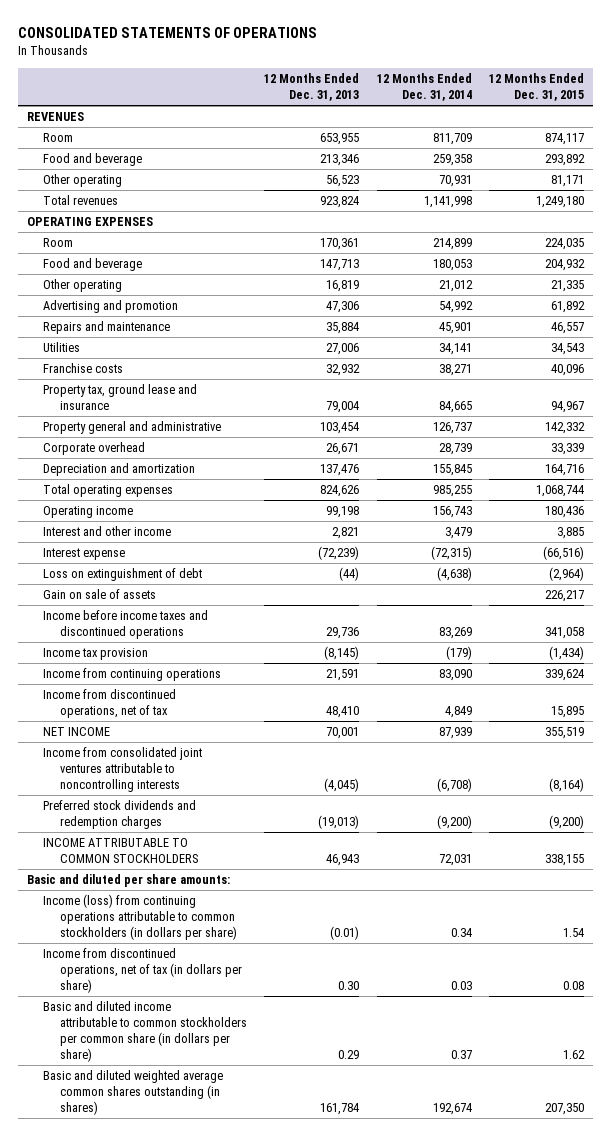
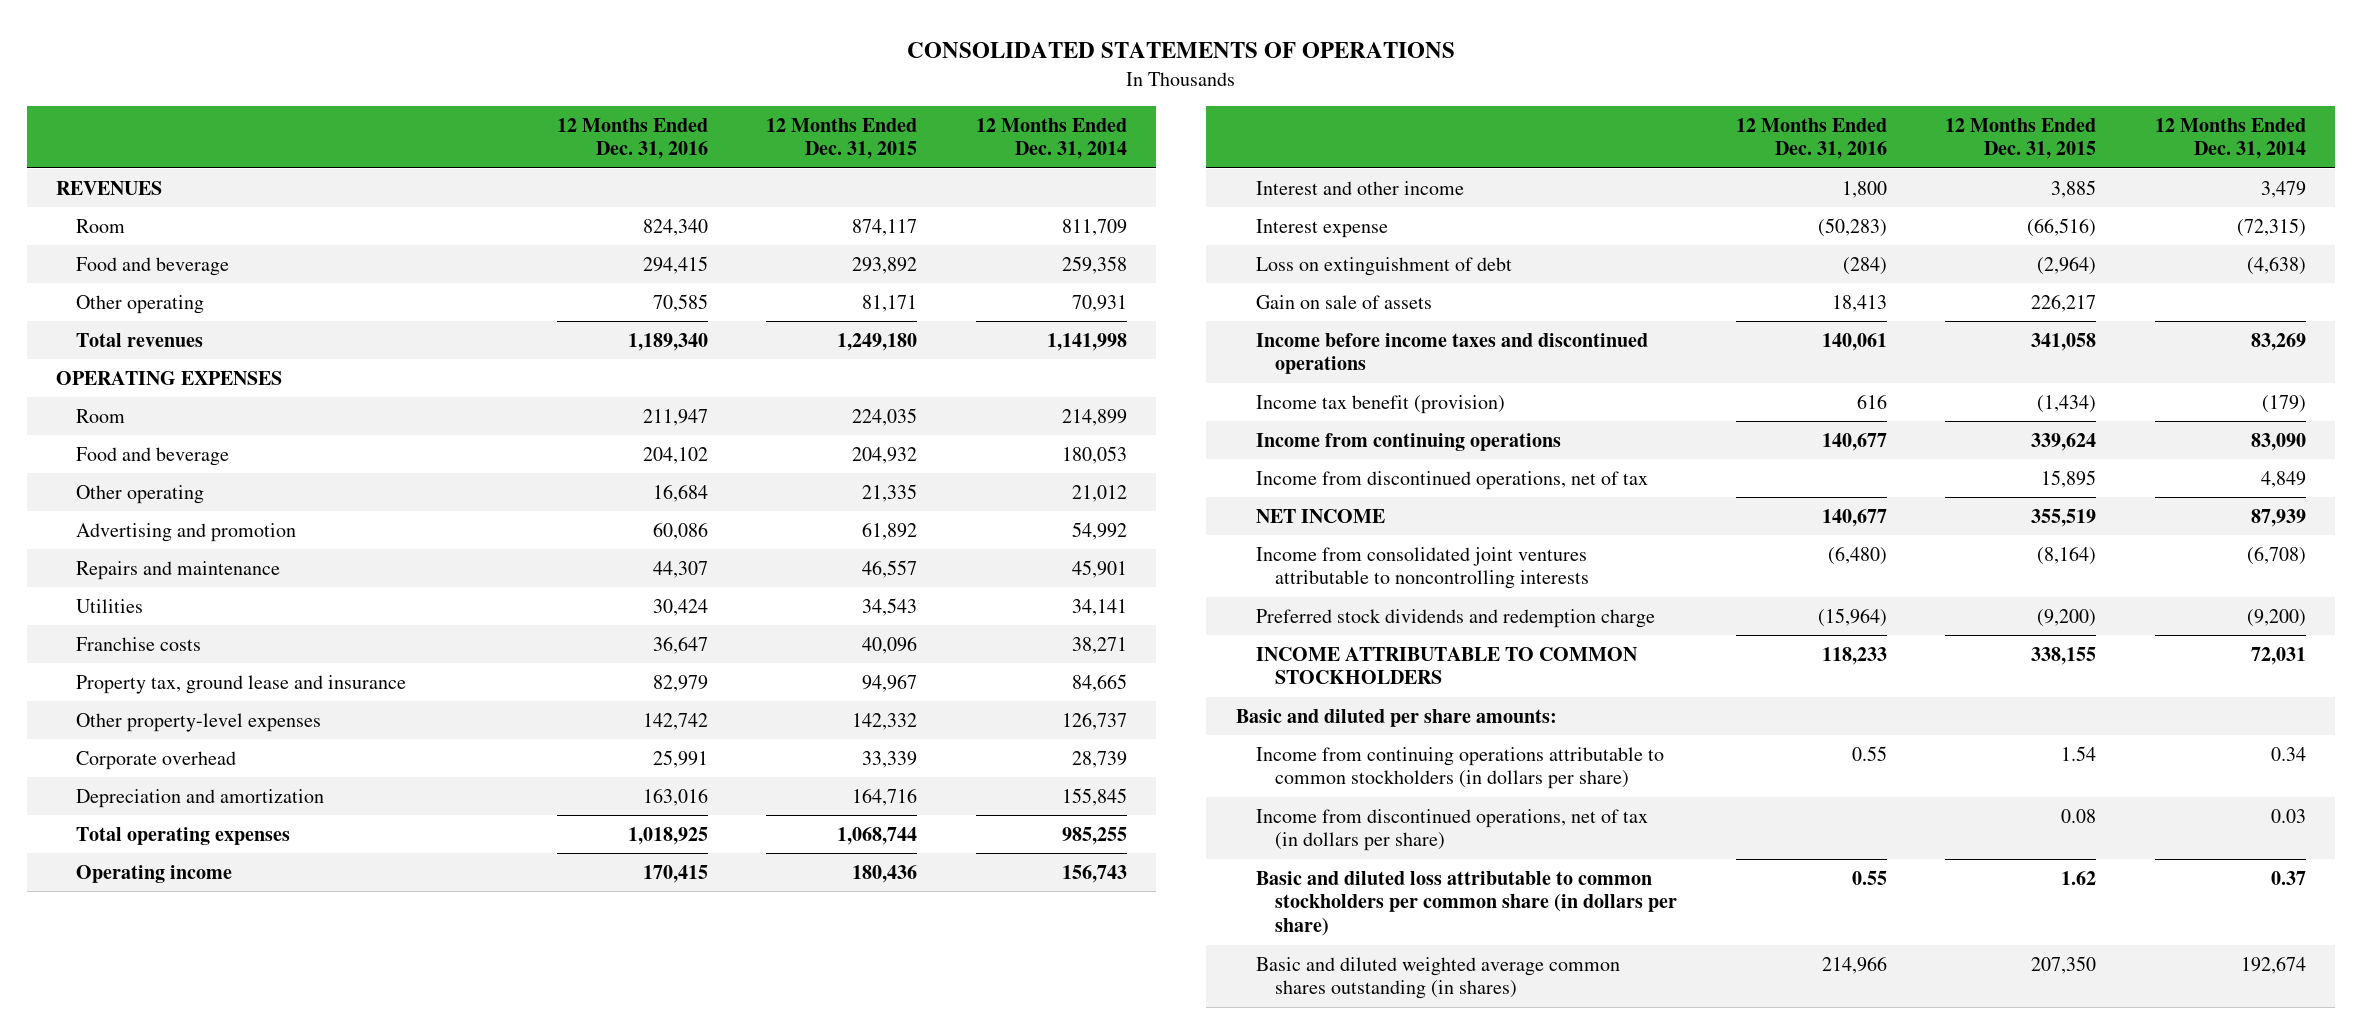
- | 12 Months Ended Dec. 31, 2013 | 12 Months Ended Dec. 31, 2014 | 12 Months Ended Dec. 31, 2015
+ | 12 Months Ended Dec. 31, 2016 | 12 Months Ended Dec. 31, 2015 | 12 Months Ended Dec. 31, 2014
- Property general and administrative | 103,454 | 126,737 | 142,332
+ Other property-level expenses | 142,742 | 142,332 | 126,737
- Income tax provision | (8,145) | (179) | (1,434)
+ Income tax benefit (provision) | 616 | (1,434) | (179)
- Preferred stock dividends and redemption charges | (19,013) | (9,200) | (9,200)
+ Preferred stock dividends and redemption charge | (15,964) | (9,200) | (9,200)
- Income (loss) from continuing operations attributable to common stockholders (in dollars per share) | (0.01) | 0.34 | 1.54
+ Income from continuing operations attributable to common stockholders (in dollars per share) | 0.55 | 1.54 | 0.34
- Basic and diluted income attributable to common stockholders per common share (in dollars per share) | 0.29 | 0.37 | 1.62
+ Basic and diluted loss attributable to common stockholders per common share (in dollars per share) | 0.55 | 1.62 | 0.37

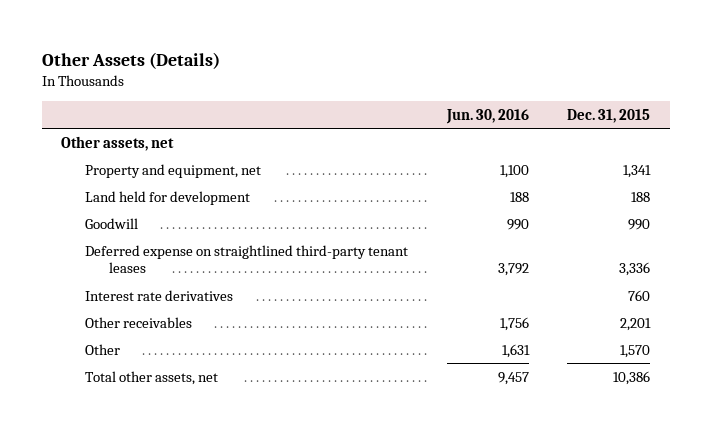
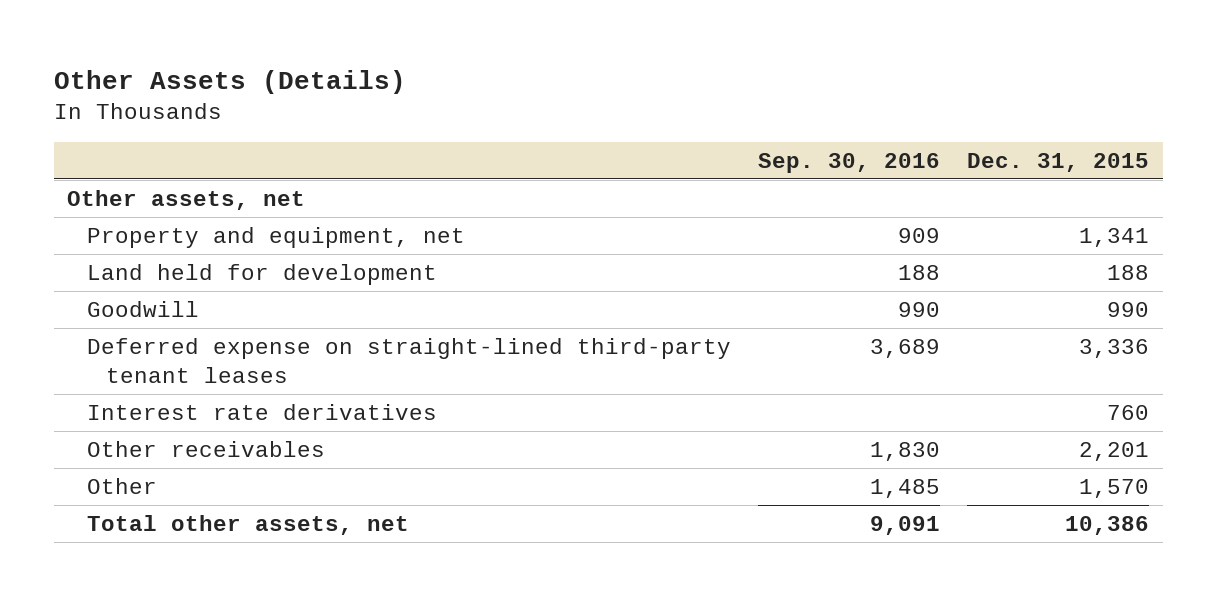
- | Jun. 30, 2016 | Dec. 31, 2015
+ | Sep. 30, 2016 | Dec. 31, 2015
- Deferred expense on straightlined third-party tenant leases | 3,792 | 3,336
+ Deferred expense on straight-lined third-party tenant leases | 3,689 | 3,336

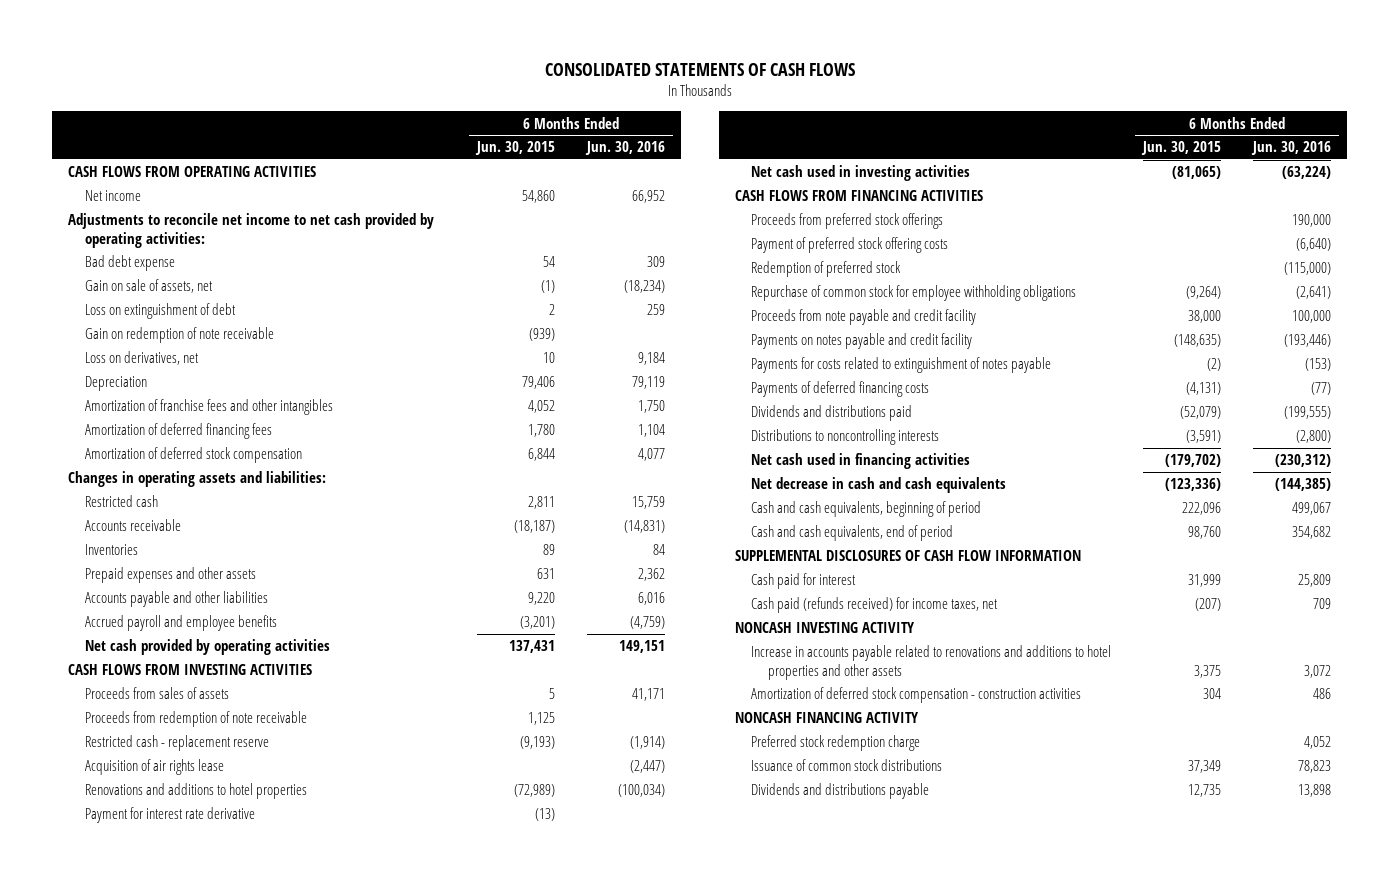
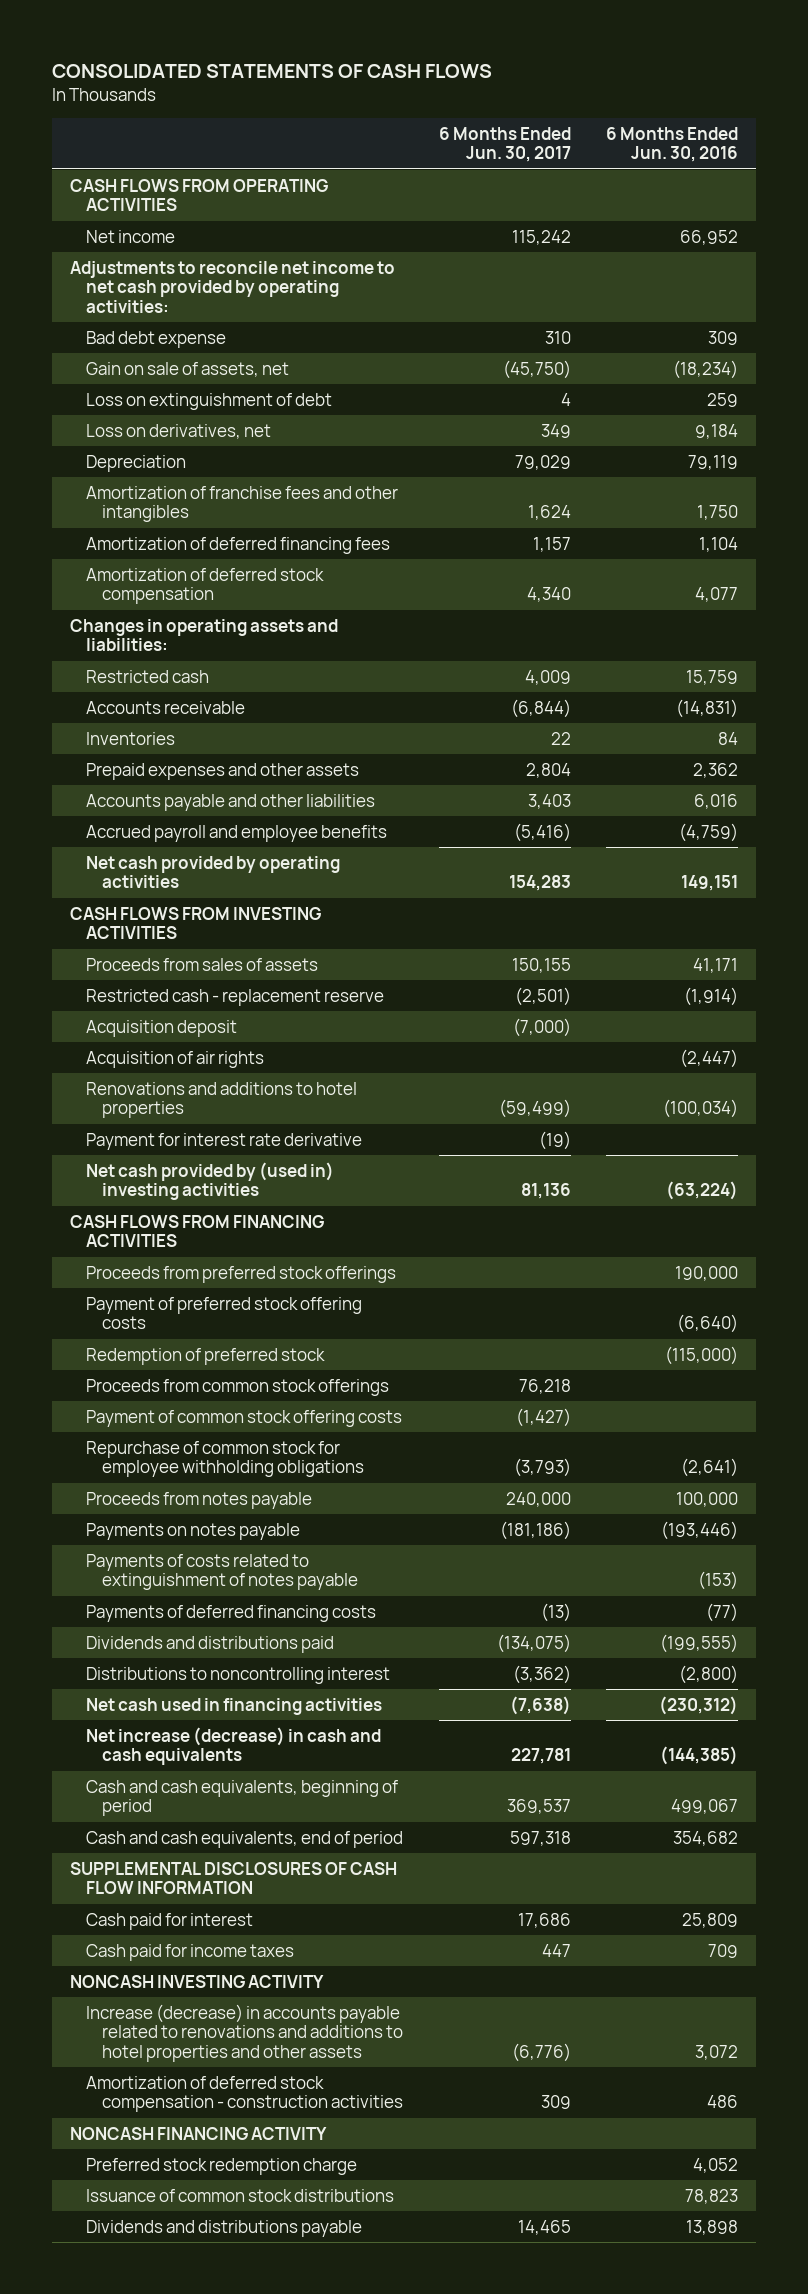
- | 6 Months Ended Jun. 30, 2015 | 6 Months Ended Jun. 30, 2016
+ | 6 Months Ended Jun. 30, 2017 | 6 Months Ended Jun. 30, 2016
- Gain on redemption of note receivable | (939) |
- Proceeds from redemption of note receivable | 1,125 |
- Acquisition of air rights lease | | (2,447)
+ Acquisition deposit | (7,000) |
+ Acquisition of air rights | | (2,447)
- Net cash used in investing activities | (81,065) | (63,224)
+ Net cash provided by (used in) investing activities | 81,136 | (63,224)
+ Proceeds from common stock offerings | 76,218 |
+ Payment of common stock offering costs | (1,427) |
- Proceeds from note payable and credit facility | 38,000 | 100,000
- Payments on notes payable and credit facility | (148,635) | (193,446)
- Payments for costs related to extinguishment of notes payable | (2) | (153)
+ Proceeds from notes payable | 240,000 | 100,000
+ Payments on notes payable | (181,186) | (193,446)
+ Payments of costs related to extinguishment of notes payable | | (153)
- Distributions to noncontrolling interests | (3,591) | (2,800)
+ Distributions to noncontrolling interest | (3,362) | (2,800)
- Net decrease in cash and cash equivalents | (123,336) | (144,385)
+ Net increase (decrease) in cash and cash equivalents | 227,781 | (144,385)
- Cash paid (refunds received) for income taxes, net | (207) | 709
+ Cash paid for income taxes | 447 | 709
- Increase in accounts payable related to renovations and additions to hotel properties and other assets | 3,375 | 3,072
+ Increase (decrease) in accounts payable related to renovations and additions to hotel properties and other assets | (6,776) | 3,072

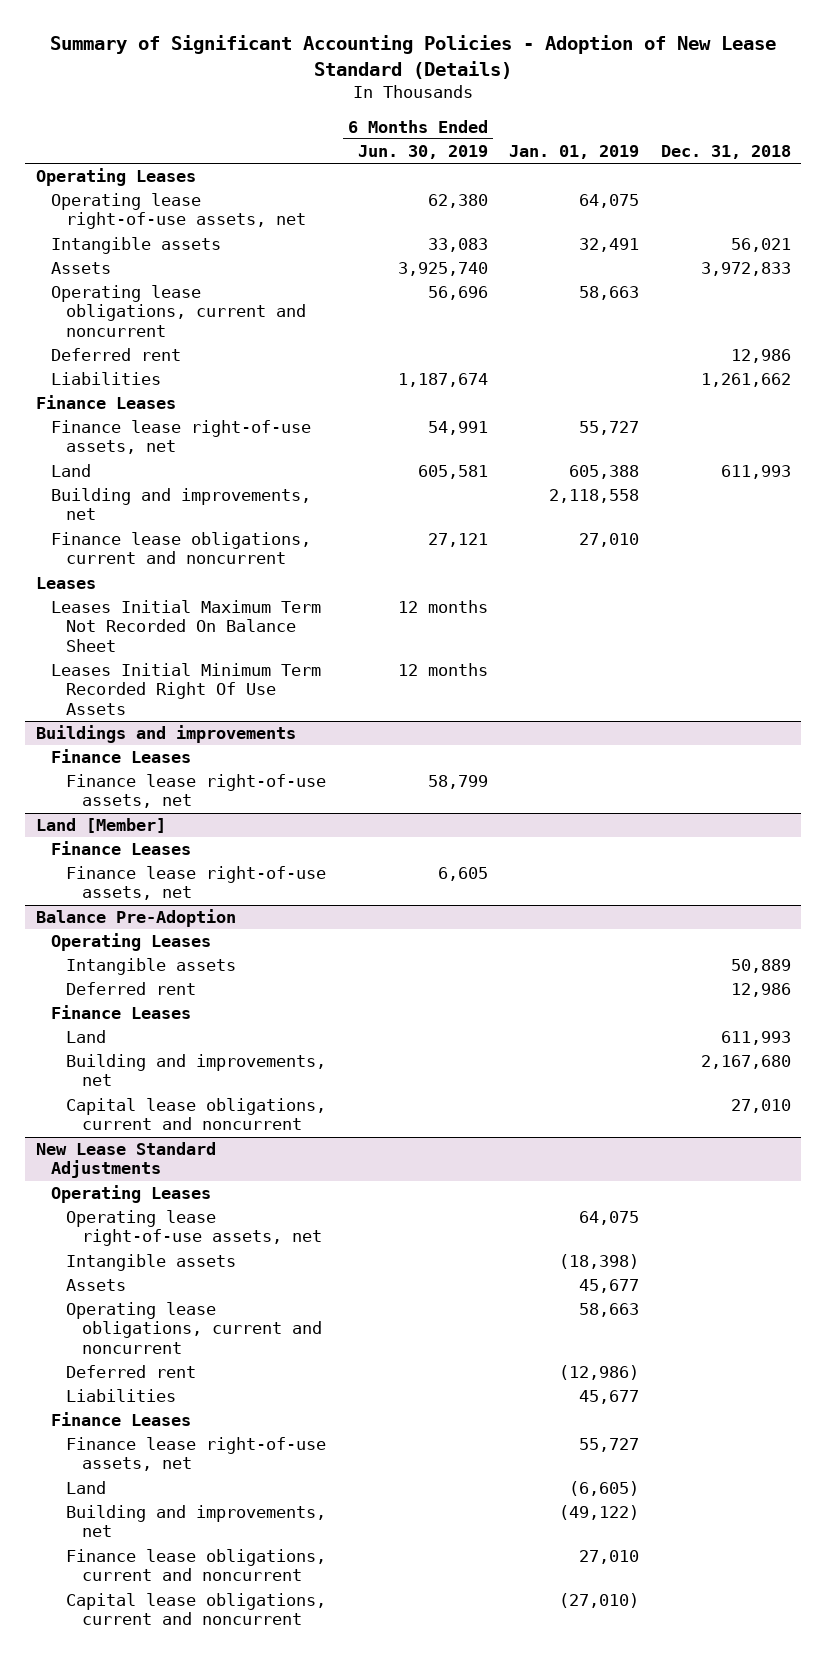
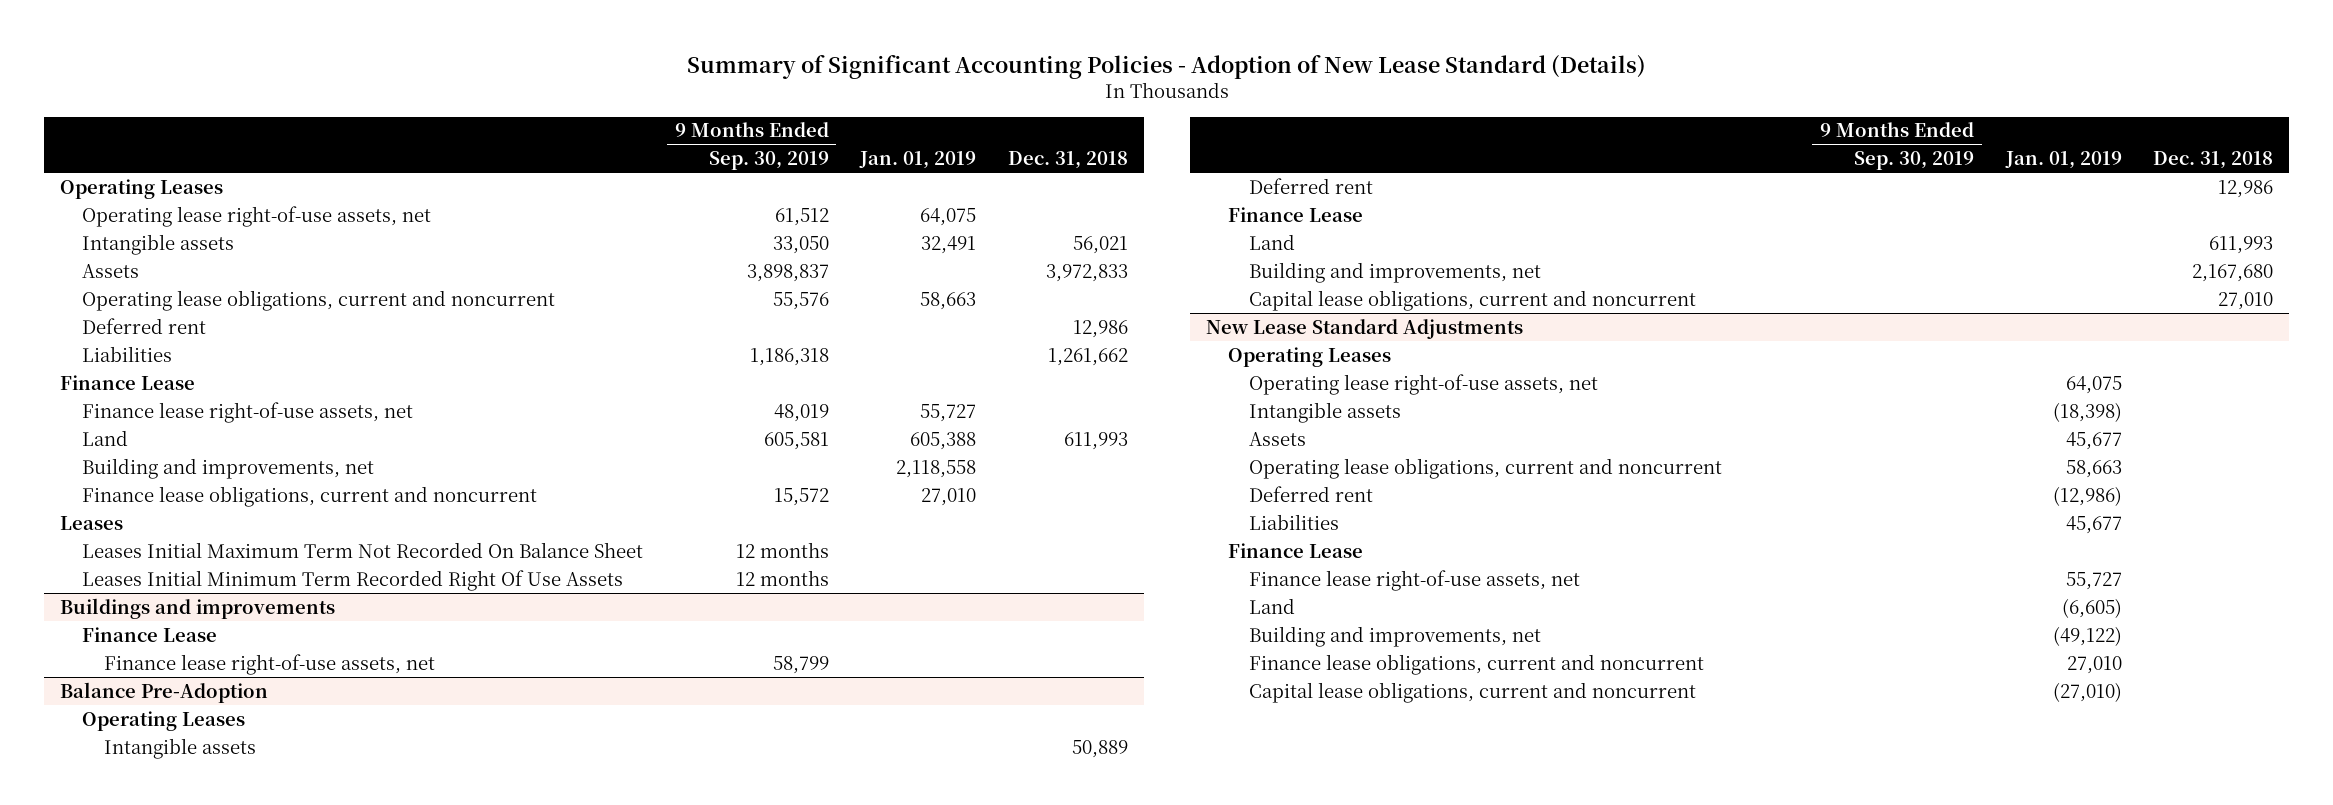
- | 6 Months Ended Jun. 30, 2019 | Jan. 01, 2019 | Dec. 31, 2018
+ | 9 Months Ended Sep. 30, 2019 | Jan. 01, 2019 | Dec. 31, 2018
- Finance Leases
+ Finance Lease
@ Buildings and improvements
- Finance Leases
- Finance lease right-of-use assets, net | 58,799 | |
- Land [Member]
- Finance Leases
@ Buildings and improvements
+ Finance Lease
@ Balance Pre-Adoption
- Finance Leases
+ Finance Lease
@ New Lease Standard Adjustments
- Finance Leases
+ Finance Lease

